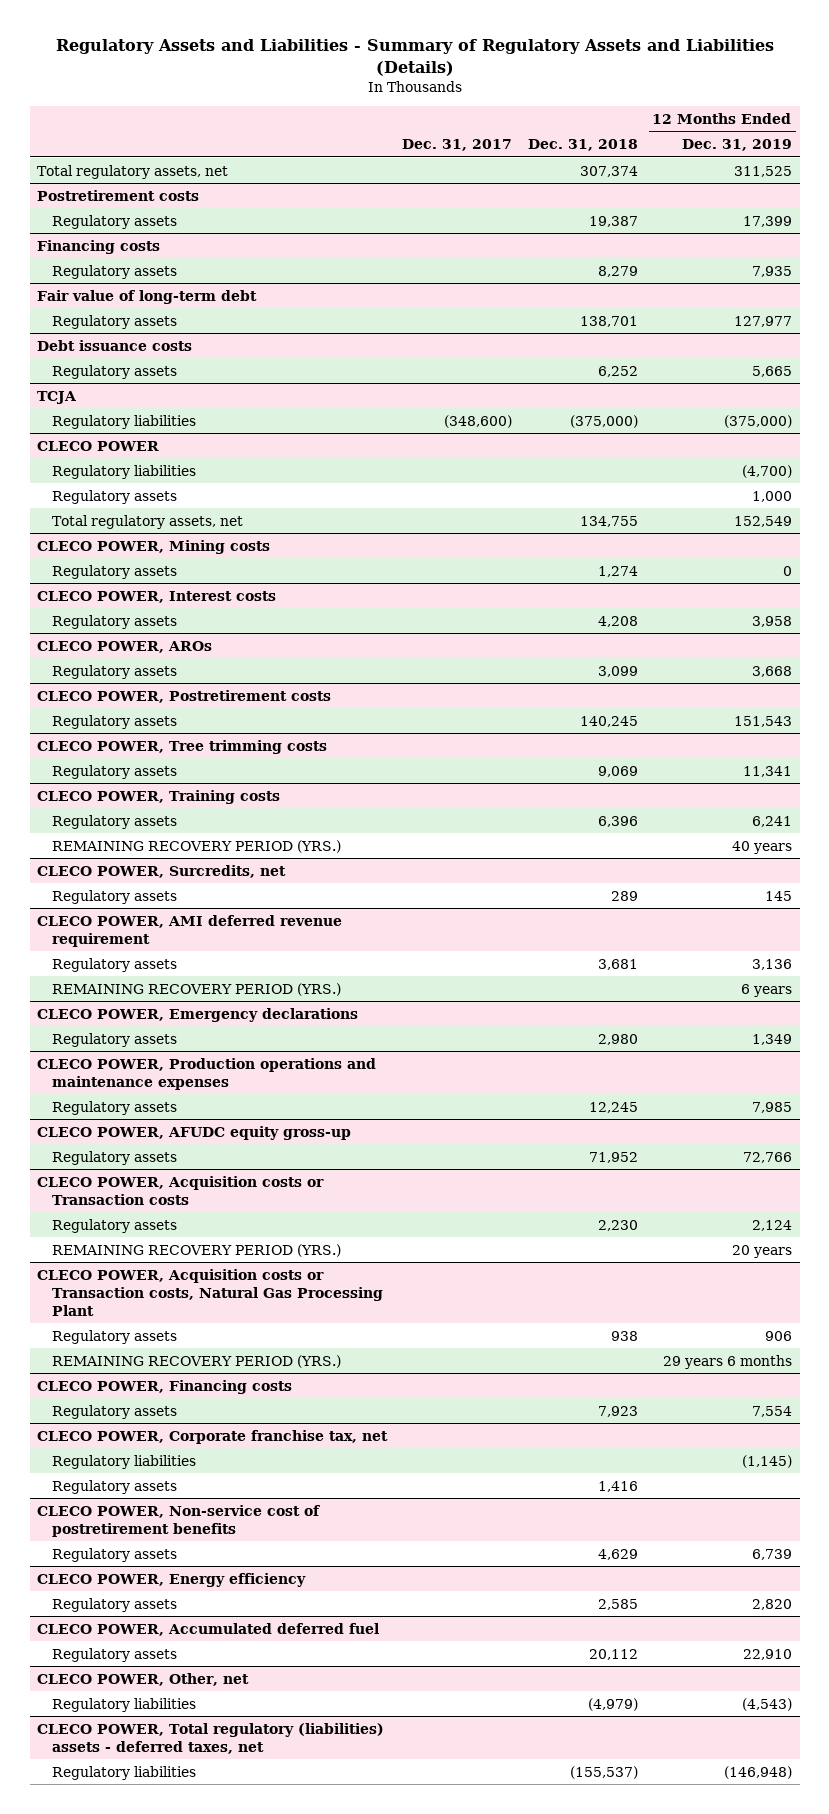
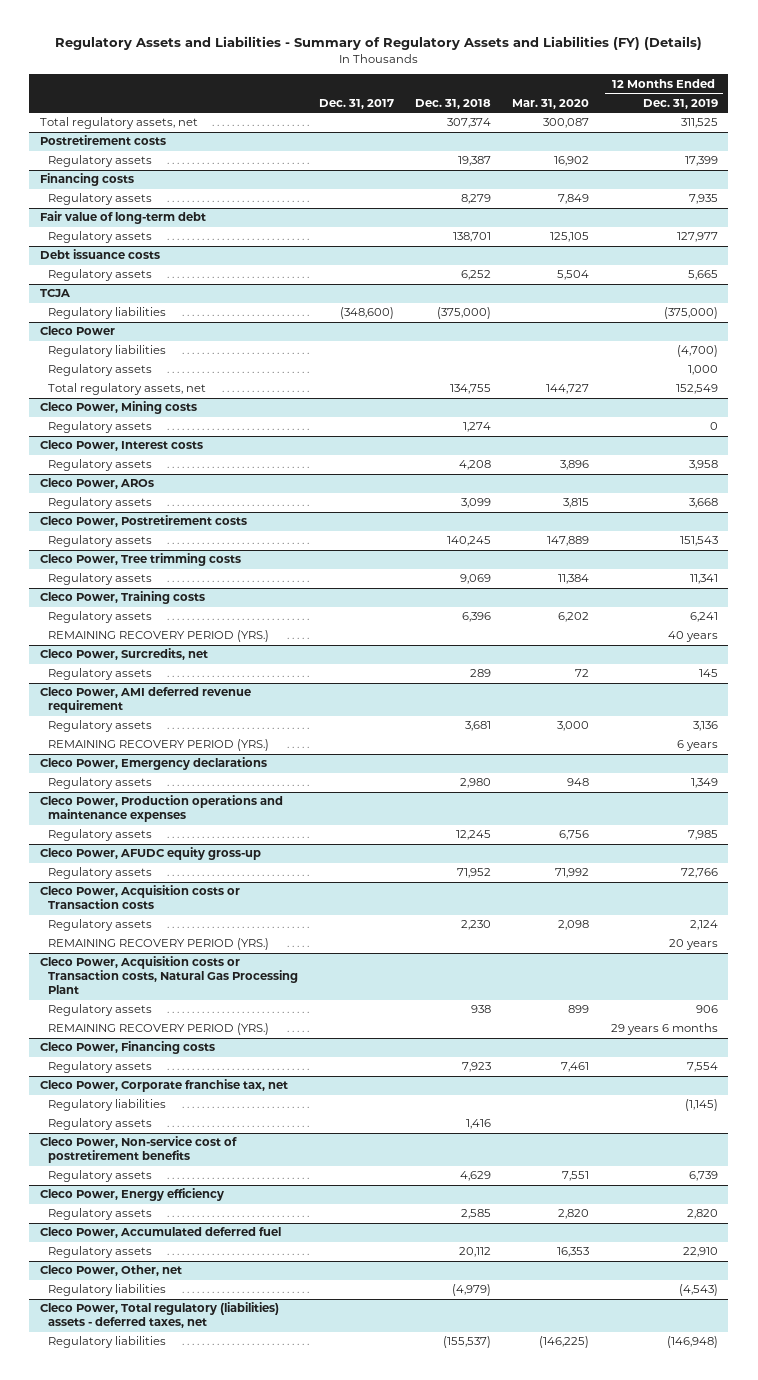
- Regulatory Assets and Liabilities - Summary of Regulatory Assets and Liabilities (Details)
+ Regulatory Assets and Liabilities - Summary of Regulatory Assets and Liabilities (FY) (Details)
- | Dec. 31, 2017 | Dec. 31, 2018 | 12 Months Ended Dec. 31, 2019
+ | Dec. 31, 2017 | Dec. 31, 2018 | Mar. 31, 2020 | 12 Months Ended Dec. 31, 2019
- CLECO POWER
+ Cleco Power
- CLECO POWER, Mining costs
+ Cleco Power, Mining costs
- CLECO POWER, Interest costs
+ Cleco Power, Interest costs
- CLECO POWER, AROs
+ Cleco Power, AROs
- CLECO POWER, Postretirement costs
+ Cleco Power, Postretirement costs
- CLECO POWER, Tree trimming costs
+ Cleco Power, Tree trimming costs
- CLECO POWER, Training costs
+ Cleco Power, Training costs
- CLECO POWER, Surcredits, net
+ Cleco Power, Surcredits, net
- CLECO POWER, AMI deferred revenue requirement
+ Cleco Power, AMI deferred revenue requirement
- CLECO POWER, Emergency declarations
+ Cleco Power, Emergency declarations
- CLECO POWER, Production operations and maintenance expenses
+ Cleco Power, Production operations and maintenance expenses
- CLECO POWER, AFUDC equity gross-up
+ Cleco Power, AFUDC equity gross-up
- CLECO POWER, Acquisition costs or Transaction costs
+ Cleco Power, Acquisition costs or Transaction costs
- CLECO POWER, Acquisition costs or Transaction costs, Natural Gas Processing Plant
+ Cleco Power, Acquisition costs or Transaction costs, Natural Gas Processing Plant
- CLECO POWER, Financing costs
+ Cleco Power, Financing costs
- CLECO POWER, Corporate franchise tax, net
+ Cleco Power, Corporate franchise tax, net
- CLECO POWER, Non-service cost of postretirement benefits
+ Cleco Power, Non-service cost of postretirement benefits
- CLECO POWER, Energy efficiency
+ Cleco Power, Energy efficiency
- CLECO POWER, Accumulated deferred fuel
+ Cleco Power, Accumulated deferred fuel
- CLECO POWER, Other, net
+ Cleco Power, Other, net
- CLECO POWER, Total regulatory (liabilities) assets - deferred taxes, net
+ Cleco Power, Total regulatory (liabilities) assets - deferred taxes, net

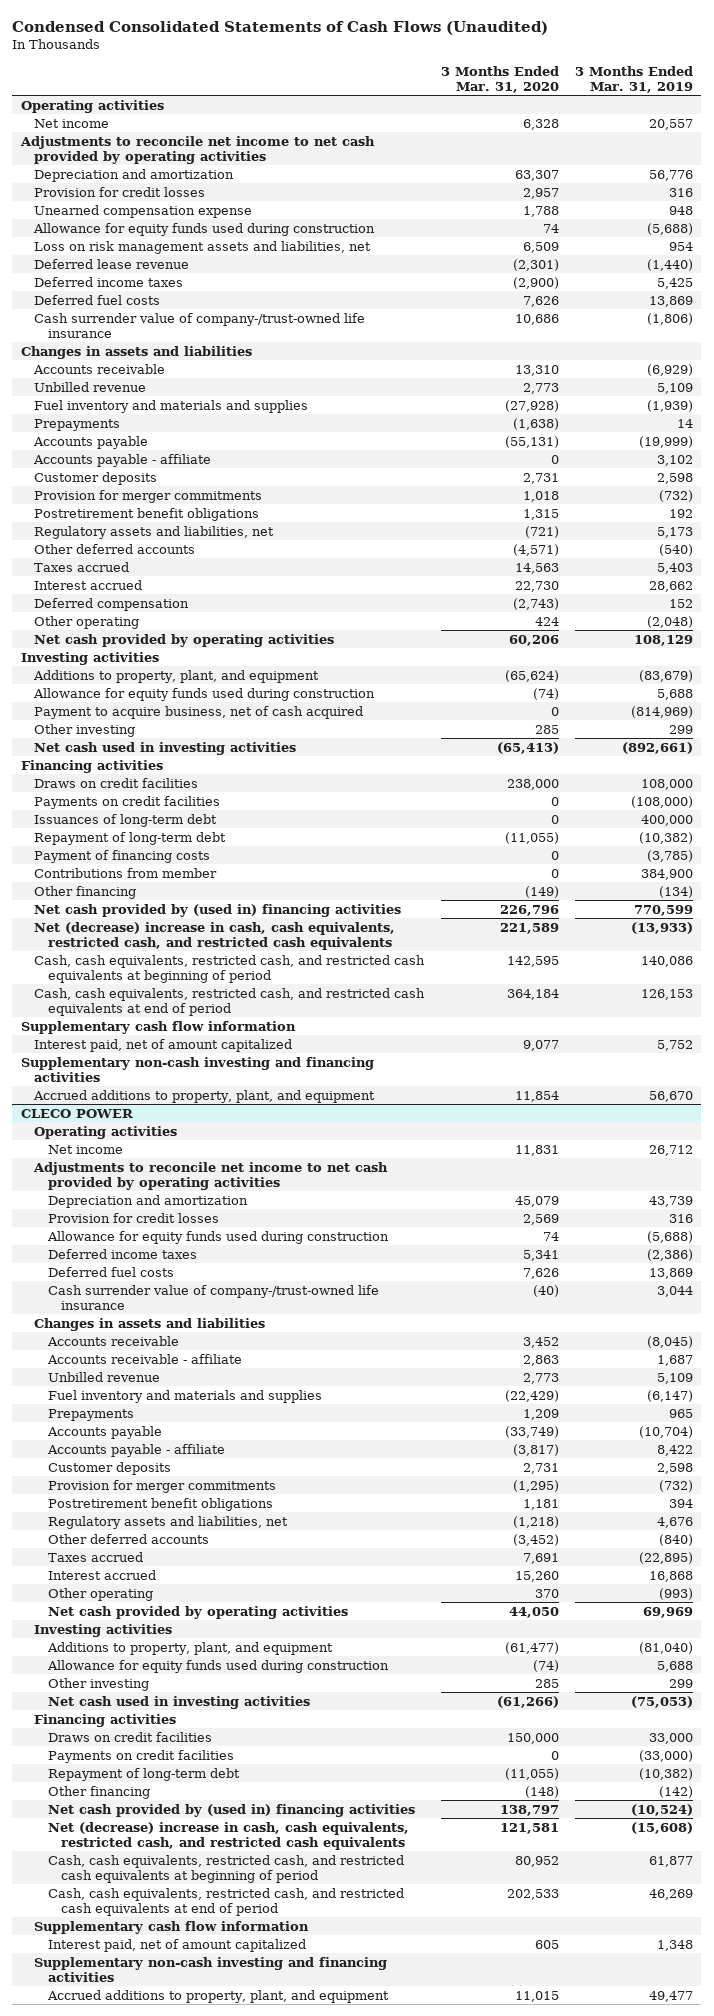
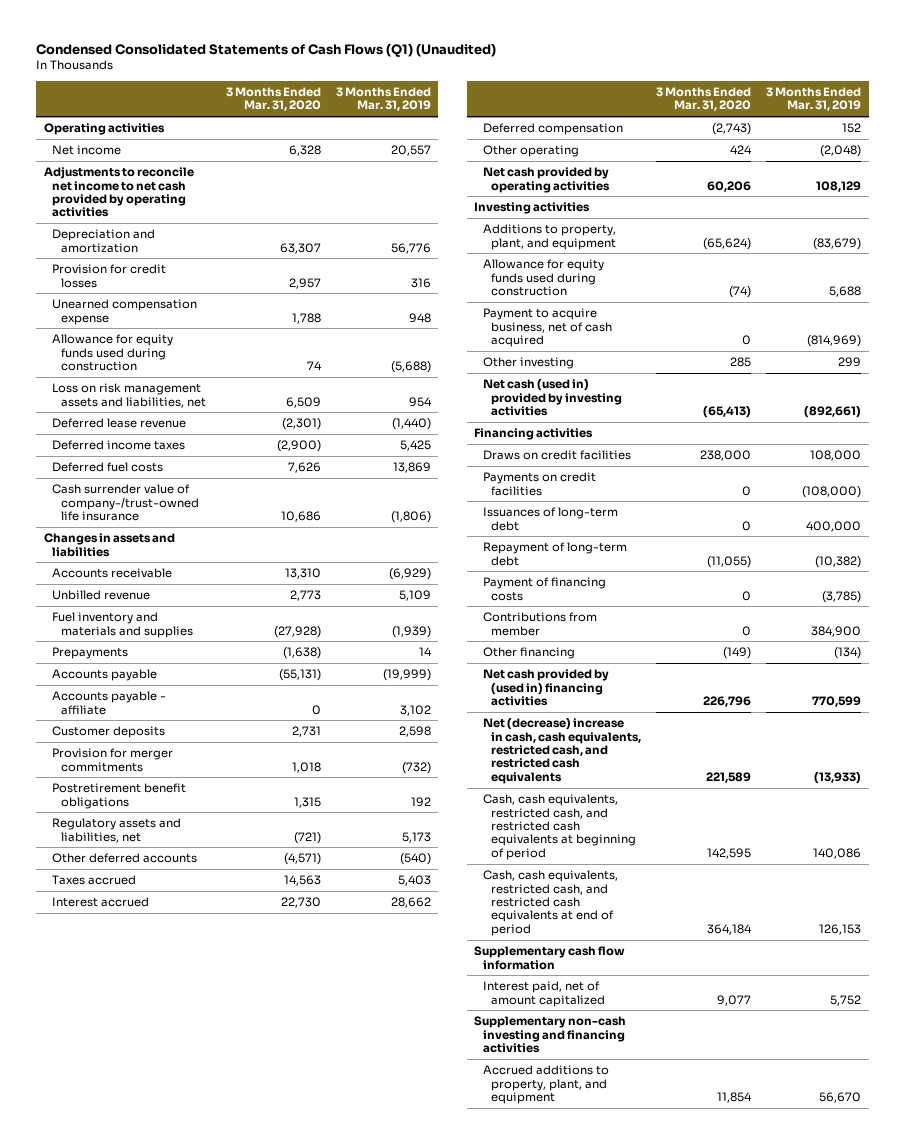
- Condensed Consolidated Statements of Cash Flows (Unaudited)
+ Condensed Consolidated Statements of Cash Flows (Q1) (Unaudited)
- Net cash used in investing activities | (65,413) | (892,661)
+ Net cash (used in) provided by investing activities | (65,413) | (892,661)
- CLECO POWER
- Operating activities
- Net income | 11,831 | 26,712
- Adjustments to reconcile net income to net cash provided by operating activities
- Depreciation and amortization | 45,079 | 43,739
- Provision for credit losses | 2,569 | 316
- Allowance for equity funds used during construction | 74 | (5,688)
- Deferred income taxes | 5,341 | (2,386)
- Deferred fuel costs | 7,626 | 13,869
- Cash surrender value of company-/trust-owned life insurance | (40) | 3,044
- Changes in assets and liabilities
- Accounts receivable | 3,452 | (8,045)
- Accounts receivable - affiliate | 2,863 | 1,687
- Unbilled revenue | 2,773 | 5,109
- Fuel inventory and materials and supplies | (22,429) | (6,147)
- Prepayments | 1,209 | 965
- Accounts payable | (33,749) | (10,704)
- Accounts payable - affiliate | (3,817) | 8,422
- Customer deposits | 2,731 | 2,598
- Provision for merger commitments | (1,295) | (732)
- Postretirement benefit obligations | 1,181 | 394
- Regulatory assets and liabilities, net | (1,218) | 4,676
- Other deferred accounts | (3,452) | (840)
- Taxes accrued | 7,691 | (22,895)
- Interest accrued | 15,260 | 16,868
- Other operating | 370 | (993)
- Net cash provided by operating activities | 44,050 | 69,969
- Investing activities
- Additions to property, plant, and equipment | (61,477) | (81,040)
- Allowance for equity funds used during construction | (74) | 5,688
- Other investing | 285 | 299
- Net cash used in investing activities | (61,266) | (75,053)
- Financing activities
- Draws on credit facilities | 150,000 | 33,000
- Payments on credit facilities | 0 | (33,000)
- Repayment of long-term debt | (11,055) | (10,382)
- Other financing | (148) | (142)
- Net cash provided by (used in) financing activities | 138,797 | (10,524)
- Net (decrease) increase in cash, cash equivalents, restricted cash, and restricted cash equivalents | 121,581 | (15,608)
- Cash, cash equivalents, restricted cash, and restricted cash equivalents at beginning of period | 80,952 | 61,877
- Cash, cash equivalents, restricted cash, and restricted cash equivalents at end of period | 202,533 | 46,269
- Supplementary cash flow information
- Interest paid, net of amount capitalized | 605 | 1,348
- Supplementary non-cash investing and financing activities
- Accrued additions to property, plant, and equipment | 11,015 | 49,477

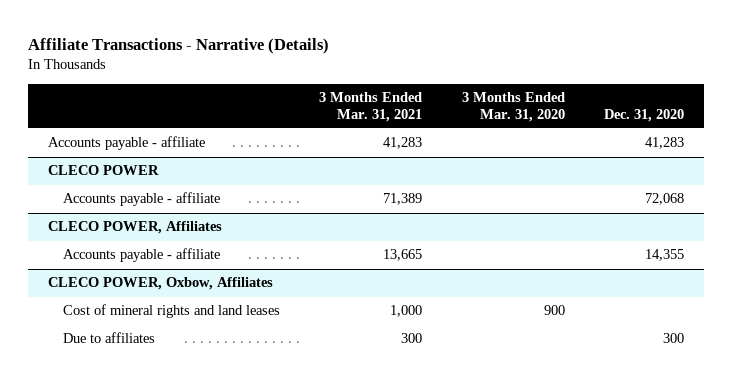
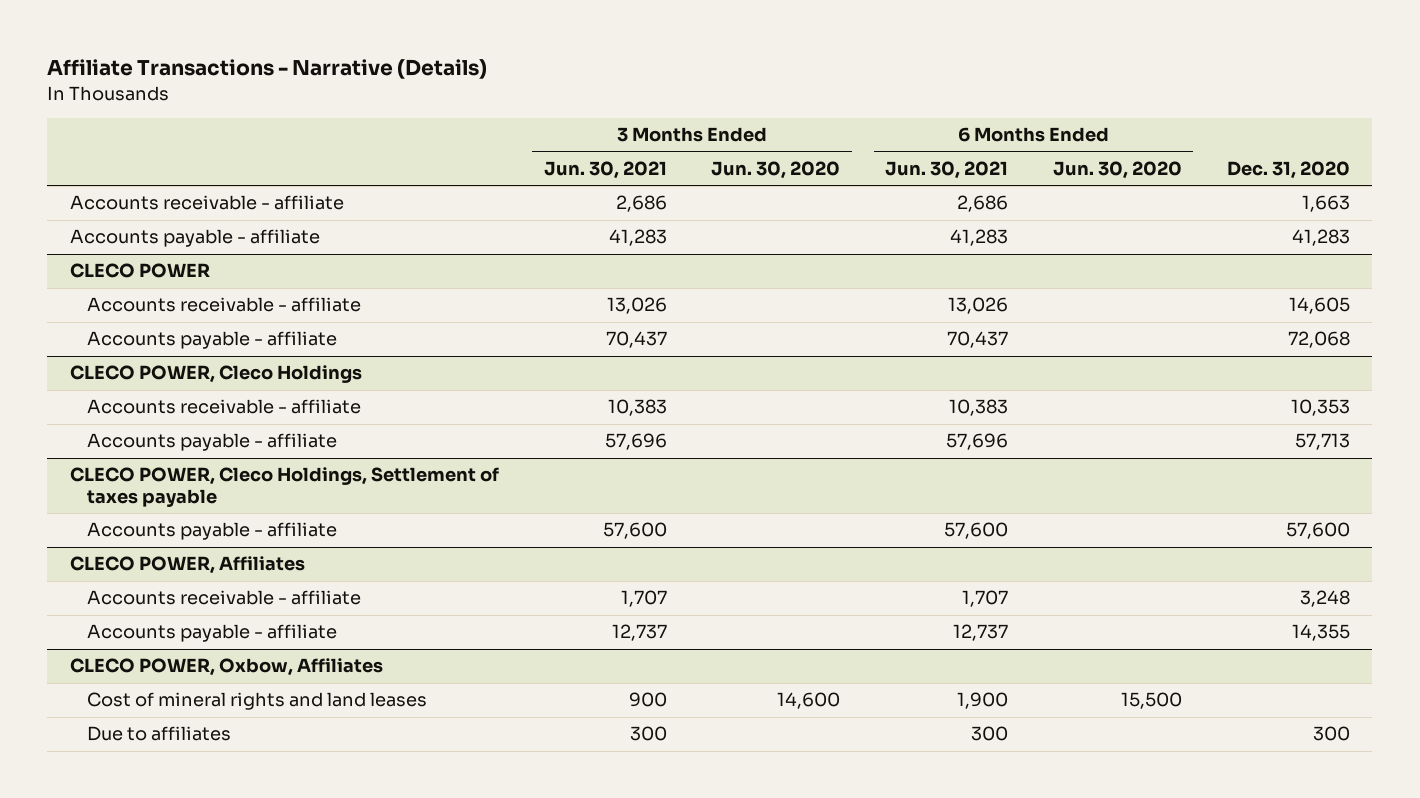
- | 3 Months Ended Mar. 31, 2021 | 3 Months Ended Mar. 31, 2020 | Dec. 31, 2020
+ | 3 Months Ended Jun. 30, 2021 | 3 Months Ended Jun. 30, 2020 | 6 Months Ended Jun. 30, 2021 | 6 Months Ended Jun. 30, 2020 | Dec. 31, 2020
+ Accounts receivable - affiliate | 2,686 | | 2,686 | | 1,663
@ CLECO POWER
+ Accounts receivable - affiliate | 13,026 | | 13,026 | | 14,605
+ CLECO POWER, Cleco Holdings
+ Accounts receivable - affiliate | 10,383 | | 10,383 | | 10,353
+ Accounts payable - affiliate | 57,696 | | 57,696 | | 57,713
+ CLECO POWER, Cleco Holdings, Settlement of taxes payable
+ Accounts payable - affiliate | 57,600 | | 57,600 | | 57,600
@ CLECO POWER, Affiliates
+ Accounts receivable - affiliate | 1,707 | | 1,707 | | 3,248

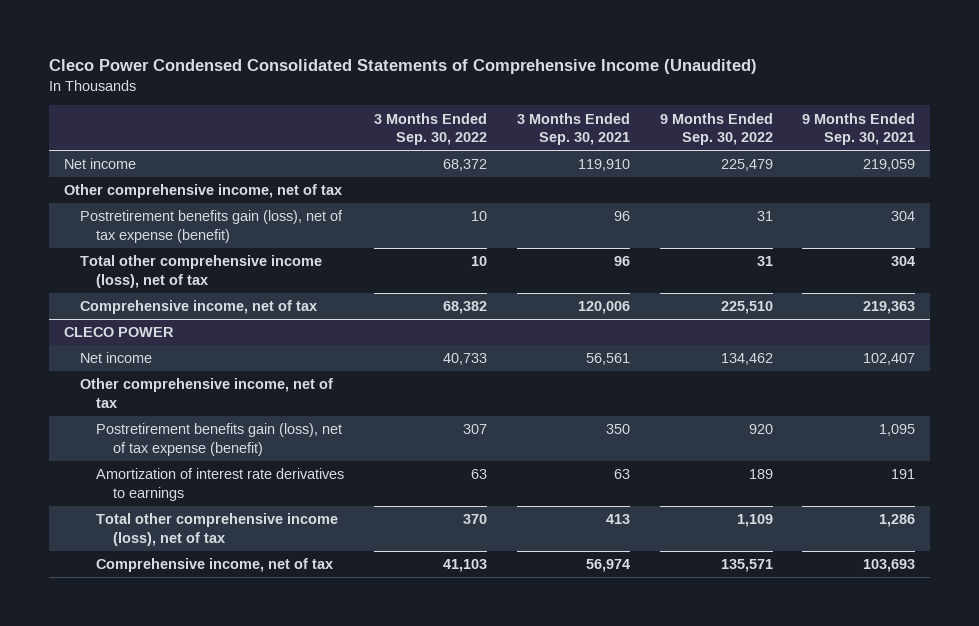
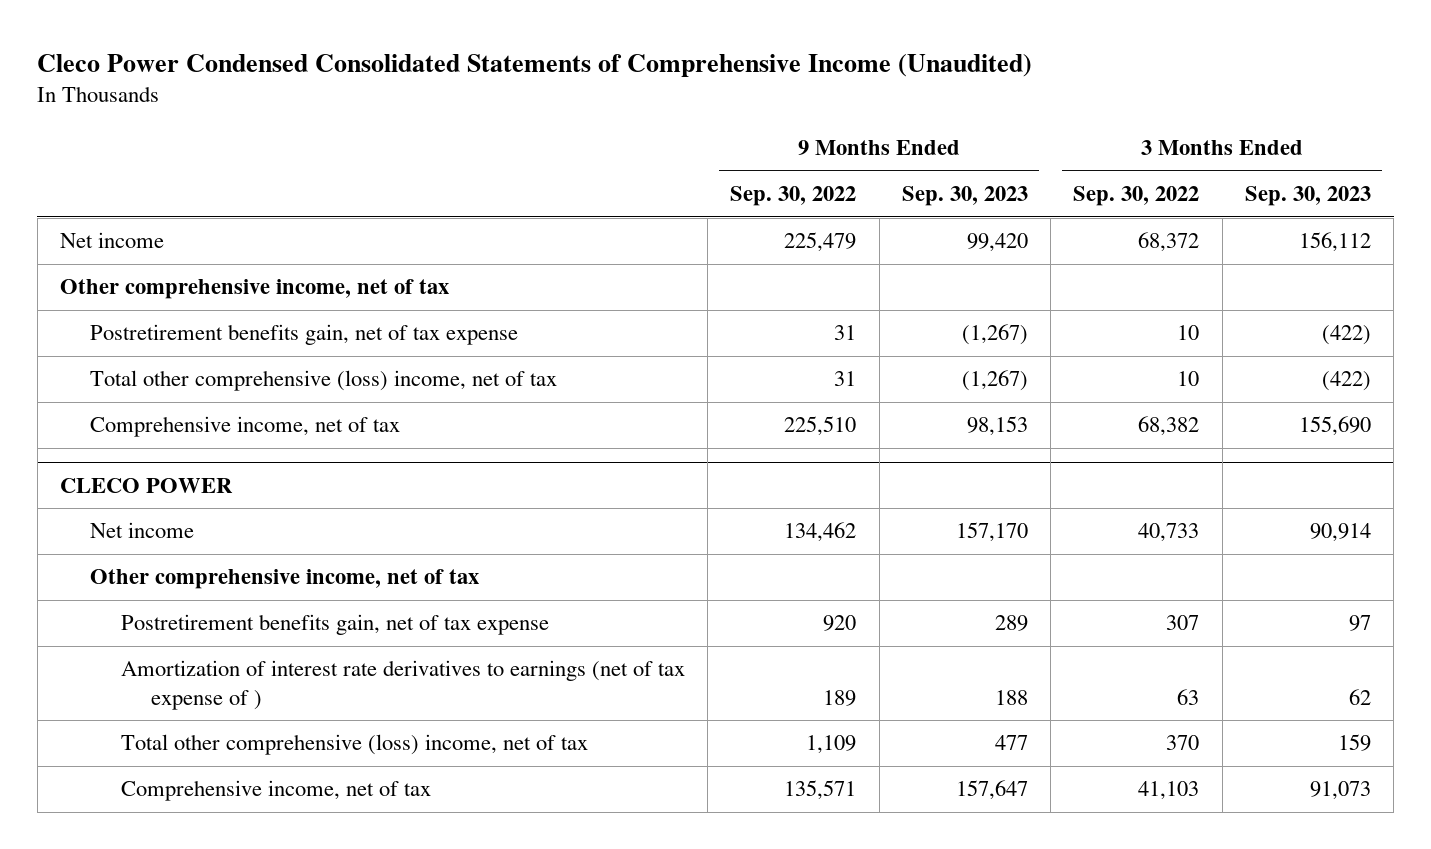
- | 3 Months Ended Sep. 30, 2022 | 3 Months Ended Sep. 30, 2021 | 9 Months Ended Sep. 30, 2022 | 9 Months Ended Sep. 30, 2021
+ | 9 Months Ended Sep. 30, 2022 | 9 Months Ended Sep. 30, 2023 | 3 Months Ended Sep. 30, 2022 | 3 Months Ended Sep. 30, 2023
- Postretirement benefits gain (loss), net of tax expense (benefit) | 10 | 96 | 31 | 304
- Total other comprehensive income (loss), net of tax | 10 | 96 | 31 | 304
+ Postretirement benefits gain, net of tax expense | 31 | (1,267) | 10 | (422)
+ Total other comprehensive (loss) income, net of tax | 31 | (1,267) | 10 | (422)
@ CLECO POWER
- Postretirement benefits gain (loss), net of tax expense (benefit) | 307 | 350 | 920 | 1,095
- Amortization of interest rate derivatives to earnings | 63 | 63 | 189 | 191
- Total other comprehensive income (loss), net of tax | 370 | 413 | 1,109 | 1,286
+ Postretirement benefits gain, net of tax expense | 920 | 289 | 307 | 97
+ Amortization of interest rate derivatives to earnings (net of tax expense of ) | 189 | 188 | 63 | 62
+ Total other comprehensive (loss) income, net of tax | 1,109 | 477 | 370 | 159

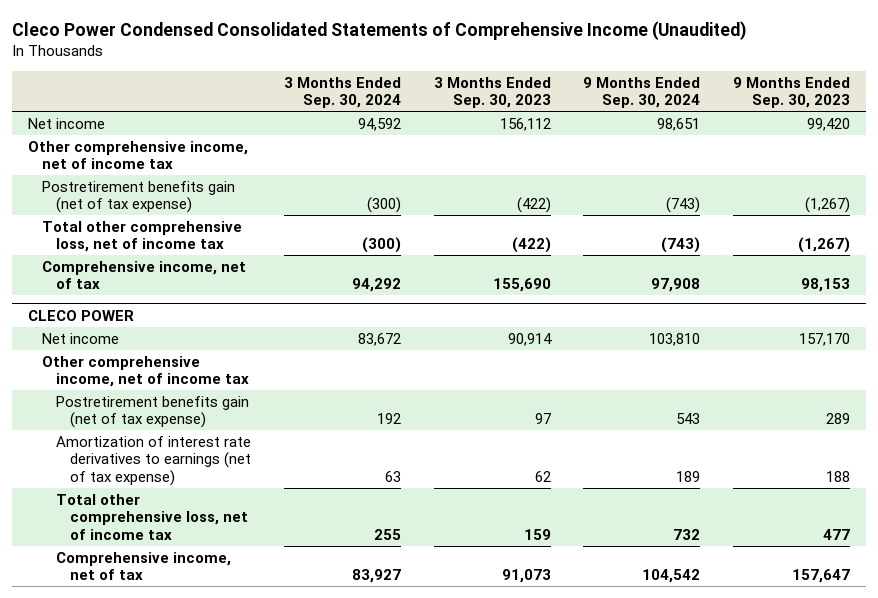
- | 9 Months Ended Sep. 30, 2022 | 9 Months Ended Sep. 30, 2023 | 3 Months Ended Sep. 30, 2022 | 3 Months Ended Sep. 30, 2023
+ | 3 Months Ended Sep. 30, 2024 | 3 Months Ended Sep. 30, 2023 | 9 Months Ended Sep. 30, 2024 | 9 Months Ended Sep. 30, 2023
- Other comprehensive income, net of tax
- Postretirement benefits gain, net of tax expense | 31 | (1,267) | 10 | (422)
- Total other comprehensive (loss) income, net of tax | 31 | (1,267) | 10 | (422)
+ Other comprehensive income, net of income tax
+ Postretirement benefits gain (net of tax expense) | (300) | (422) | (743) | (1,267)
+ Total other comprehensive loss, net of income tax | (300) | (422) | (743) | (1,267)
@ CLECO POWER
- Other comprehensive income, net of tax
- Postretirement benefits gain, net of tax expense | 920 | 289 | 307 | 97
- Amortization of interest rate derivatives to earnings (net of tax expense of ) | 189 | 188 | 63 | 62
- Total other comprehensive (loss) income, net of tax | 1,109 | 477 | 370 | 159
+ Other comprehensive income, net of income tax
+ Postretirement benefits gain (net of tax expense) | 192 | 97 | 543 | 289
+ Amortization of interest rate derivatives to earnings (net of tax expense) | 63 | 62 | 189 | 188
+ Total other comprehensive loss, net of income tax | 255 | 159 | 732 | 477

